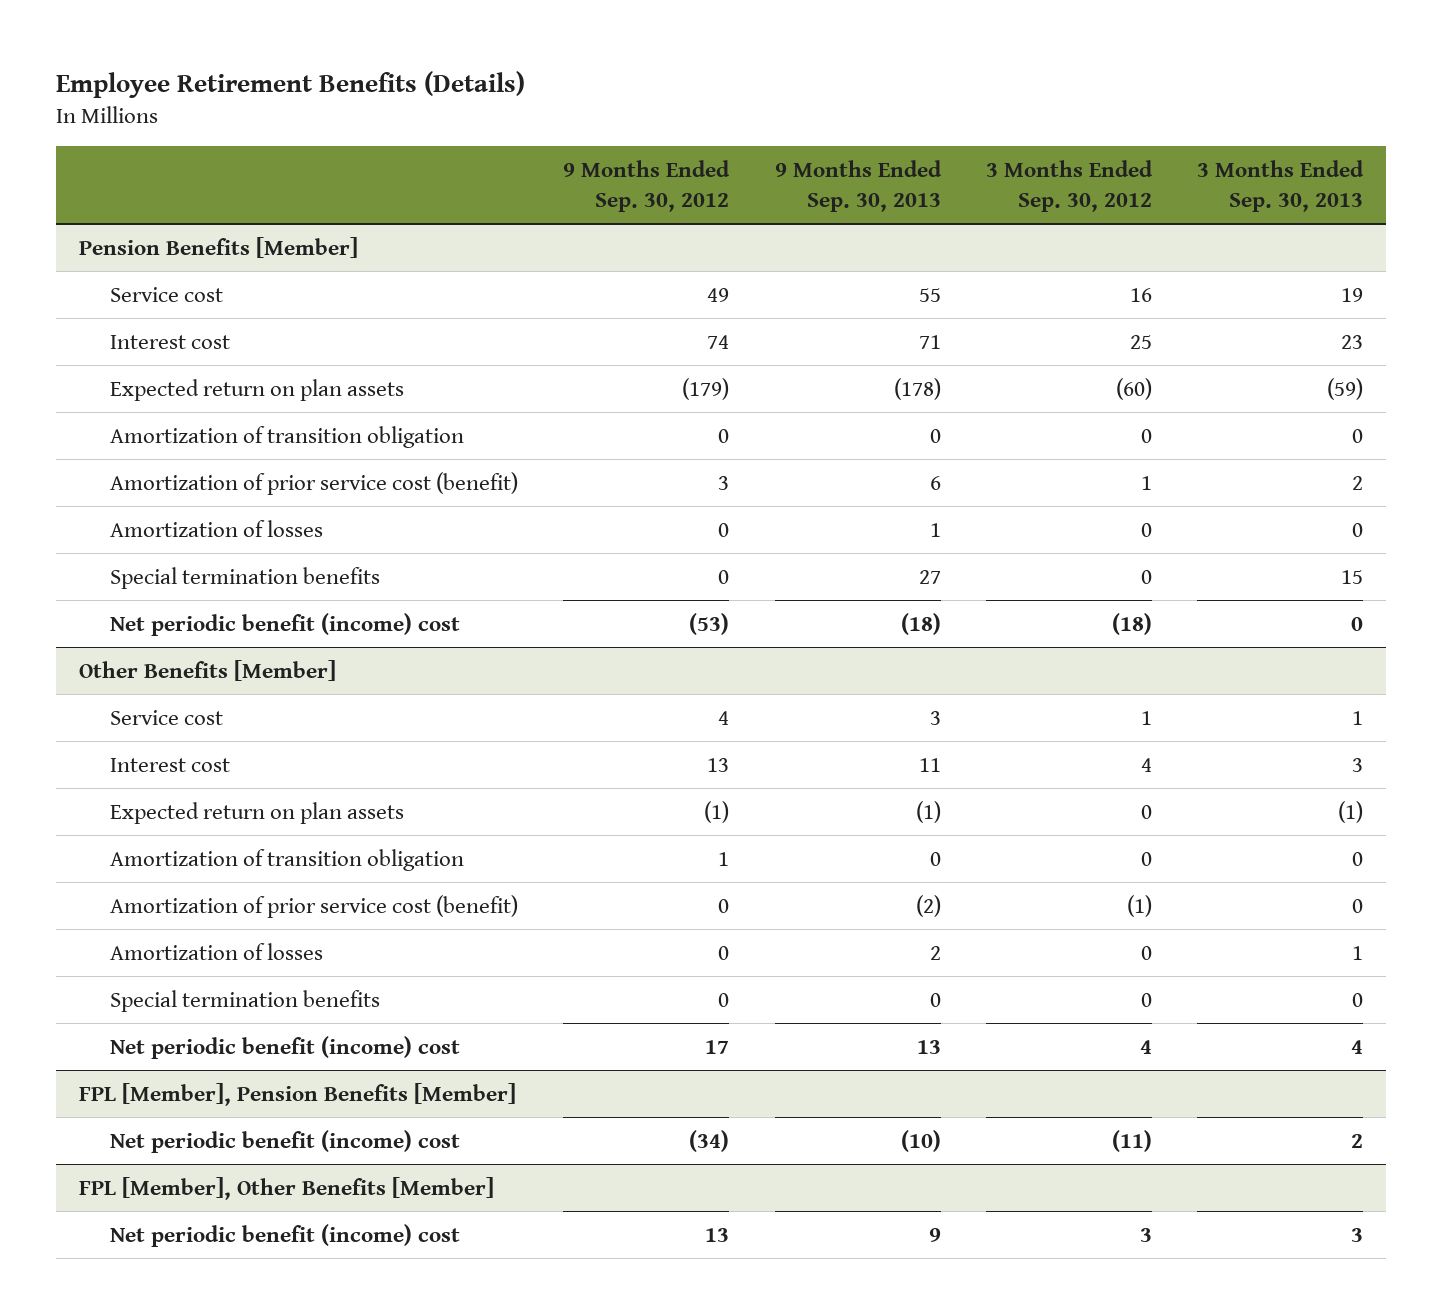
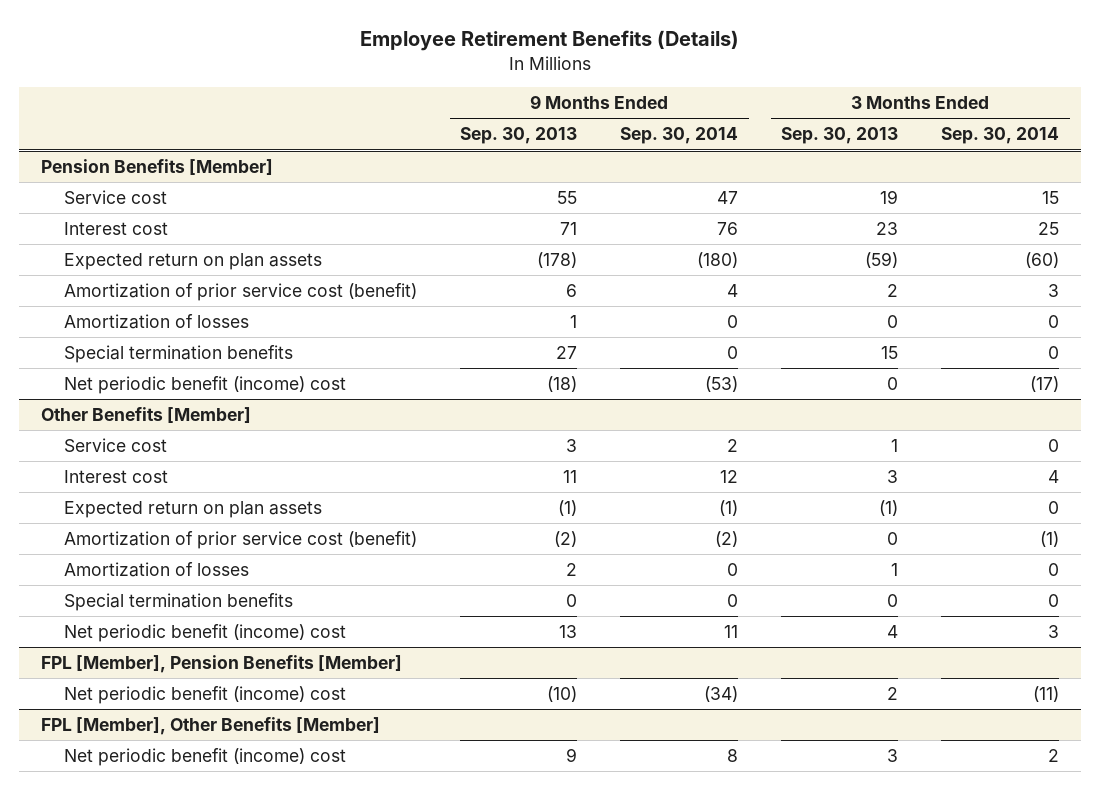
- | 9 Months Ended Sep. 30, 2012 | 9 Months Ended Sep. 30, 2013 | 3 Months Ended Sep. 30, 2012 | 3 Months Ended Sep. 30, 2013
+ | 9 Months Ended Sep. 30, 2013 | 9 Months Ended Sep. 30, 2014 | 3 Months Ended Sep. 30, 2013 | 3 Months Ended Sep. 30, 2014
@ Pension Benefits [Member]
- Amortization of transition obligation | 0 | 0 | 0 | 0
@ Other Benefits [Member]
- Amortization of transition obligation | 1 | 0 | 0 | 0

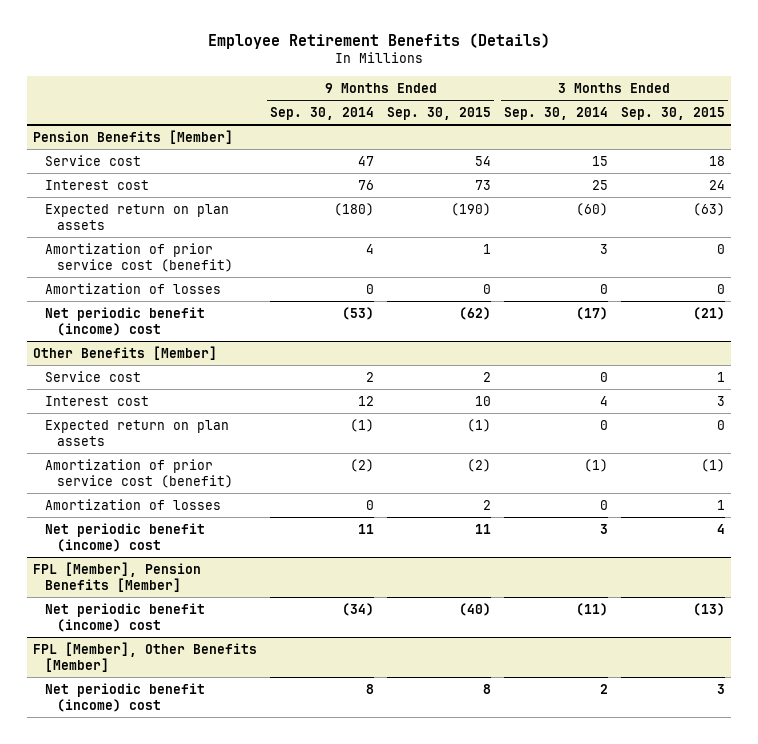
- | 9 Months Ended Sep. 30, 2013 | 9 Months Ended Sep. 30, 2014 | 3 Months Ended Sep. 30, 2013 | 3 Months Ended Sep. 30, 2014
+ | 9 Months Ended Sep. 30, 2014 | 9 Months Ended Sep. 30, 2015 | 3 Months Ended Sep. 30, 2014 | 3 Months Ended Sep. 30, 2015
@ Pension Benefits [Member]
- Special termination benefits | 27 | 0 | 15 | 0
@ Other Benefits [Member]
- Special termination benefits | 0 | 0 | 0 | 0

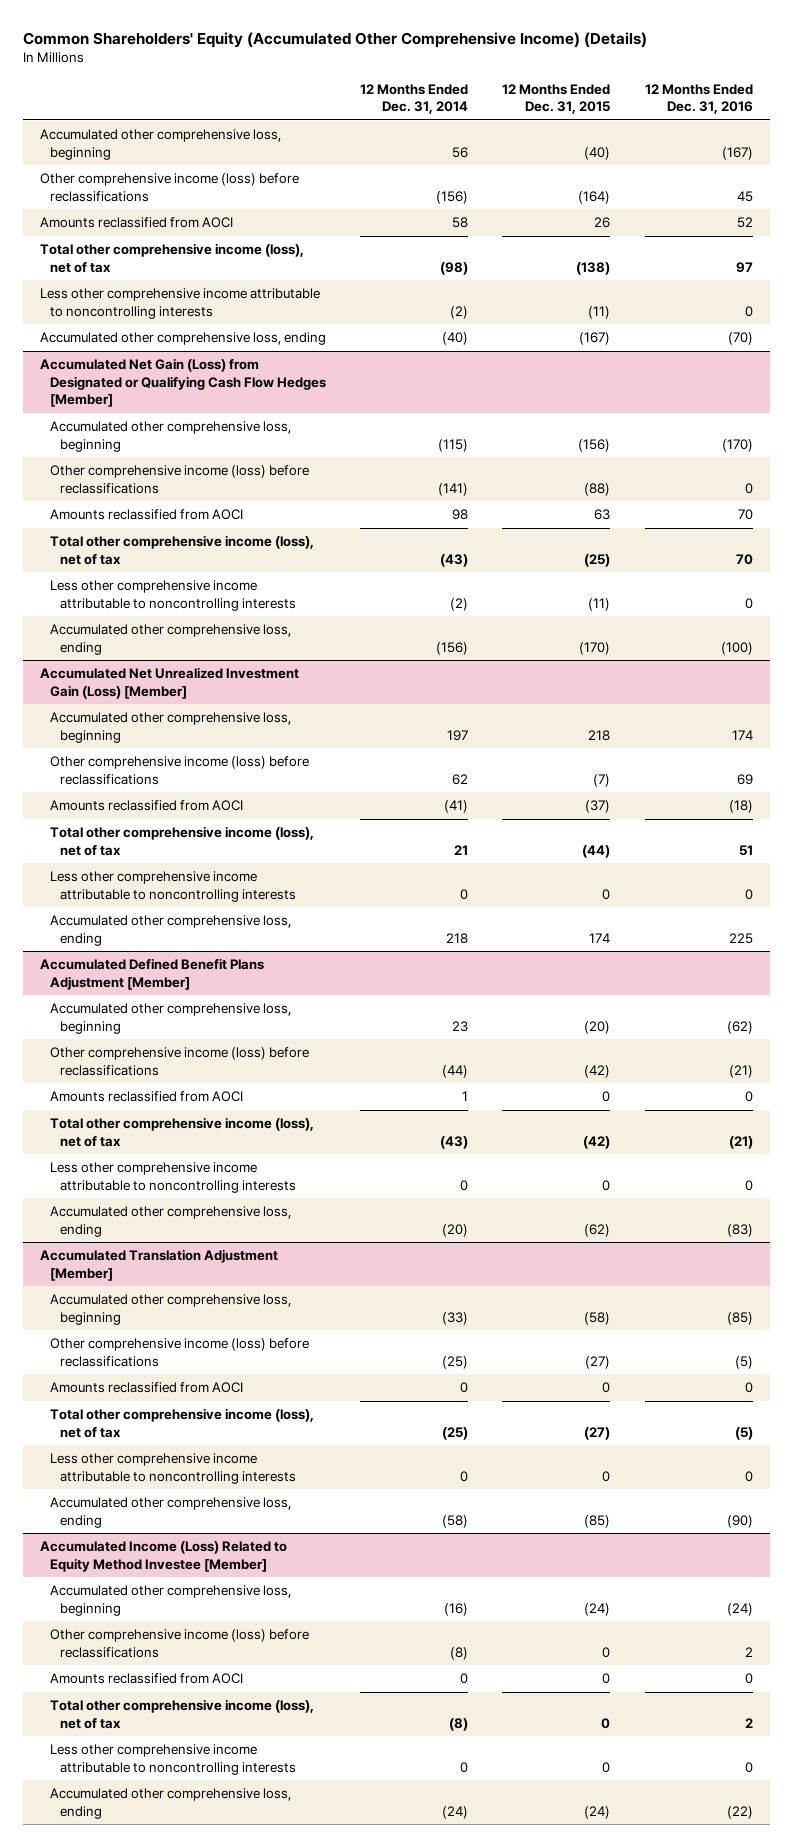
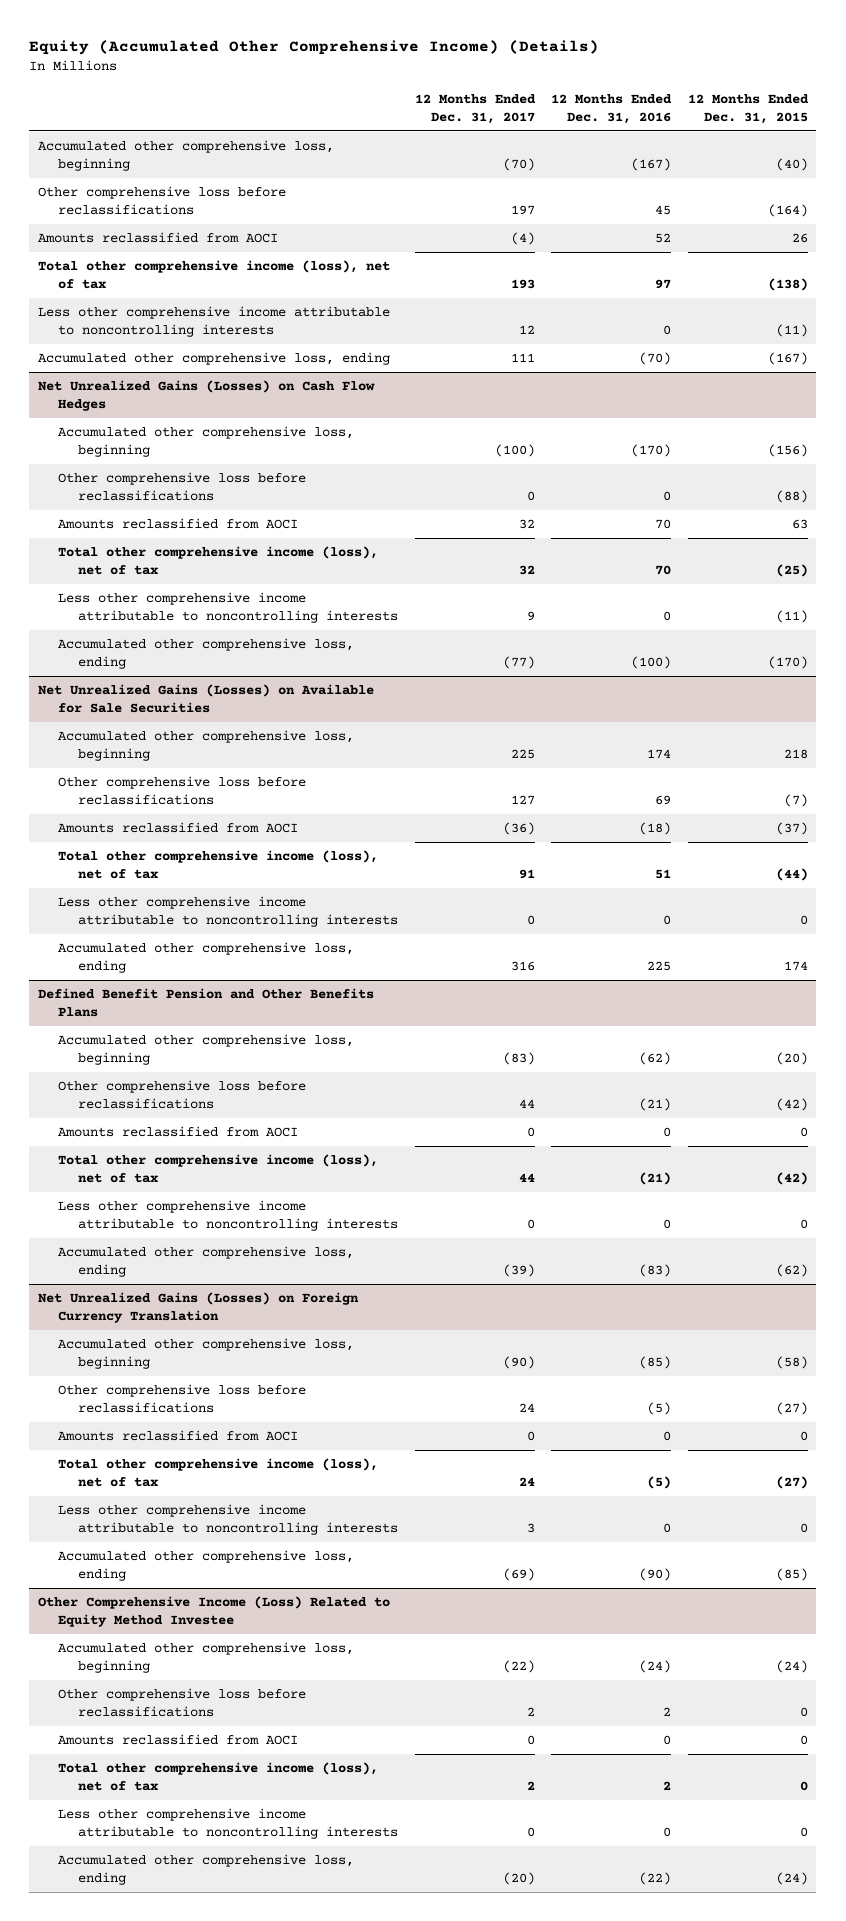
- Common Shareholders' Equity (Accumulated Other Comprehensive Income) (Details)
+ Equity (Accumulated Other Comprehensive Income) (Details)
- | 12 Months Ended Dec. 31, 2014 | 12 Months Ended Dec. 31, 2015 | 12 Months Ended Dec. 31, 2016
+ | 12 Months Ended Dec. 31, 2017 | 12 Months Ended Dec. 31, 2016 | 12 Months Ended Dec. 31, 2015
- Other comprehensive income (loss) before reclassifications | (156) | (164) | 45
+ Other comprehensive loss before reclassifications | 197 | 45 | (164)
- Accumulated Net Gain (Loss) from Designated or Qualifying Cash Flow Hedges [Member]
+ Net Unrealized Gains (Losses) on Cash Flow Hedges
- Other comprehensive income (loss) before reclassifications | (141) | (88) | 0
+ Other comprehensive loss before reclassifications | 0 | 0 | (88)
- Accumulated Net Unrealized Investment Gain (Loss) [Member]
+ Net Unrealized Gains (Losses) on Available for Sale Securities
- Other comprehensive income (loss) before reclassifications | 62 | (7) | 69
+ Other comprehensive loss before reclassifications | 127 | 69 | (7)
- Accumulated Defined Benefit Plans Adjustment [Member]
+ Defined Benefit Pension and Other Benefits Plans
- Other comprehensive income (loss) before reclassifications | (44) | (42) | (21)
+ Other comprehensive loss before reclassifications | 44 | (21) | (42)
- Accumulated Translation Adjustment [Member]
+ Net Unrealized Gains (Losses) on Foreign Currency Translation
- Other comprehensive income (loss) before reclassifications | (25) | (27) | (5)
+ Other comprehensive loss before reclassifications | 24 | (5) | (27)
- Accumulated Income (Loss) Related to Equity Method Investee [Member]
+ Other Comprehensive Income (Loss) Related to Equity Method Investee
- Other comprehensive income (loss) before reclassifications | (8) | 0 | 2
+ Other comprehensive loss before reclassifications | 2 | 2 | 0

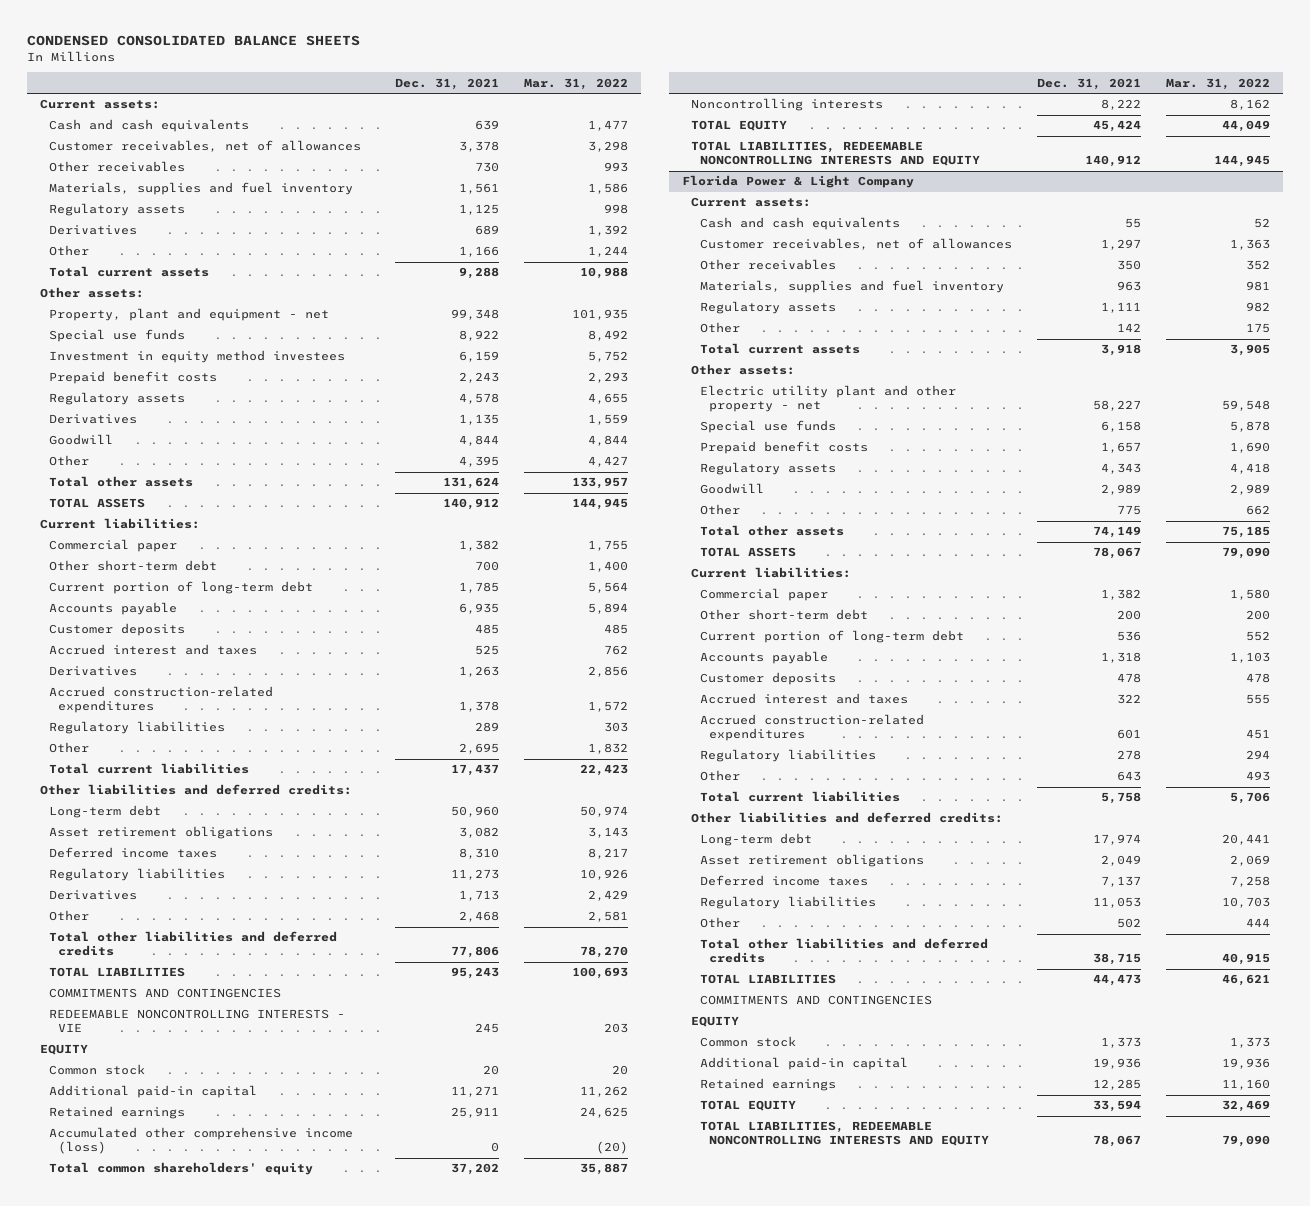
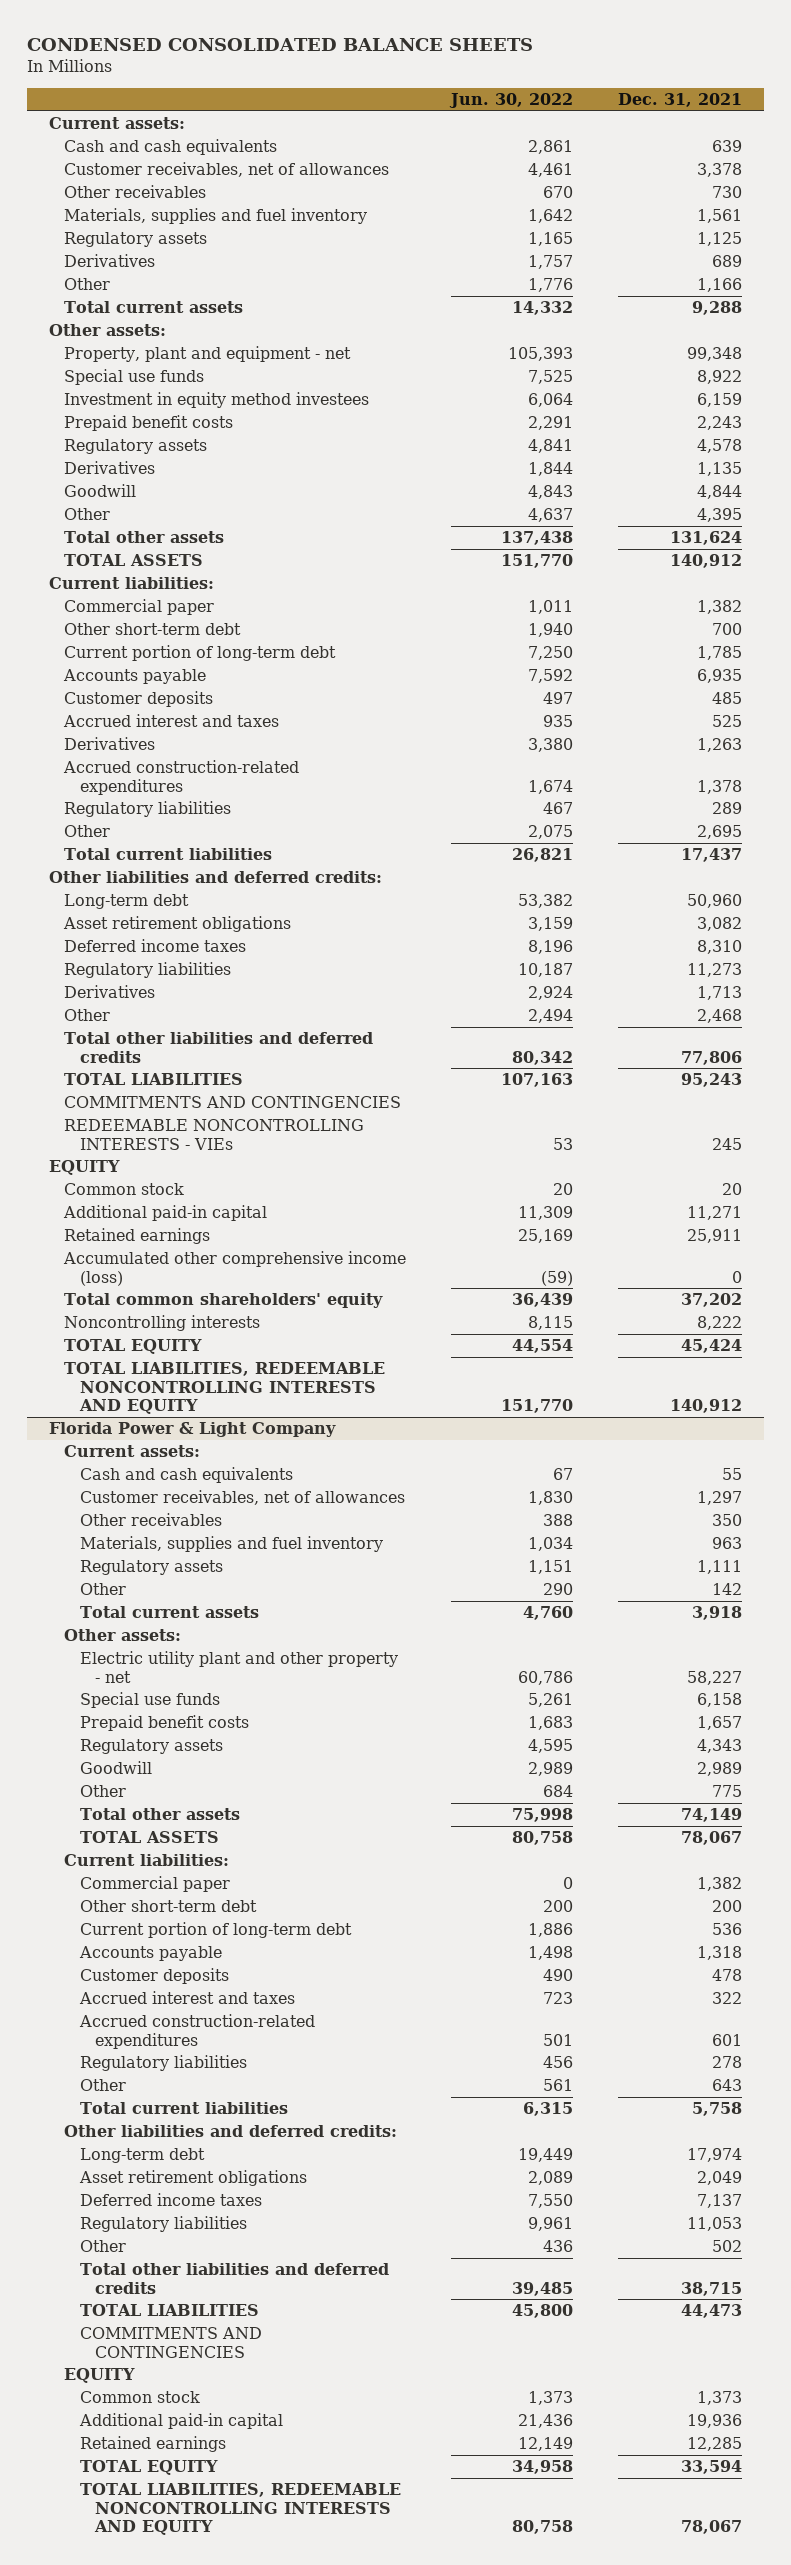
- | Dec. 31, 2021 | Mar. 31, 2022
+ | Jun. 30, 2022 | Dec. 31, 2021
- REDEEMABLE NONCONTROLLING INTERESTS - VIE | 245 | 203
+ REDEEMABLE NONCONTROLLING INTERESTS - VIEs | 53 | 245

